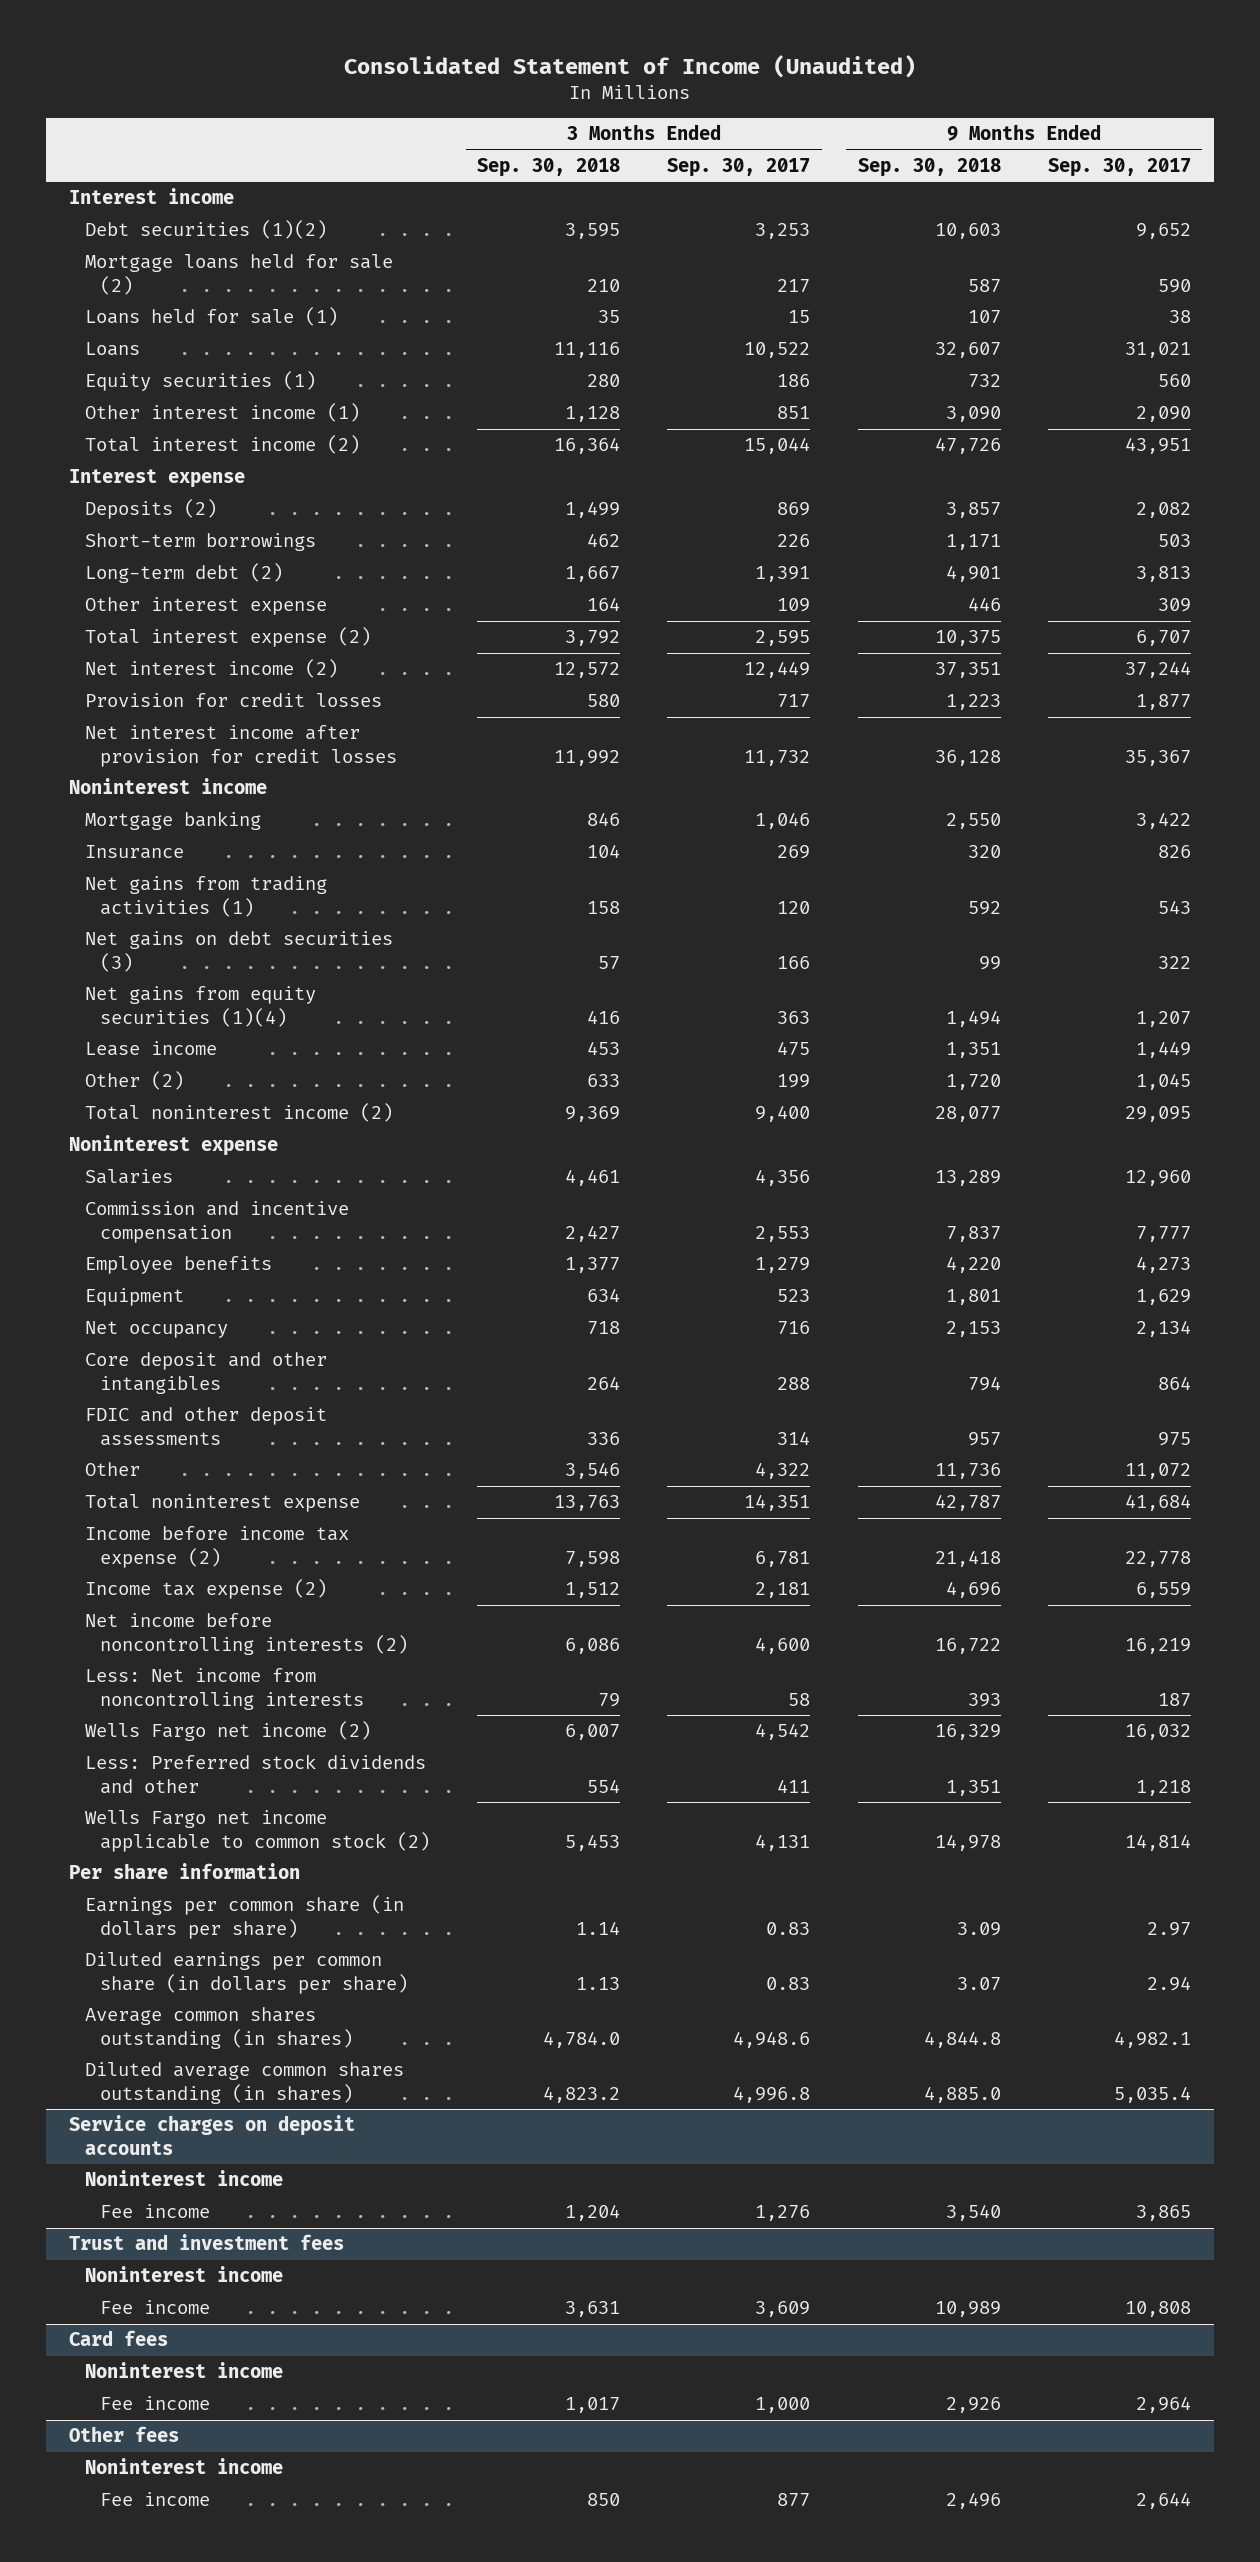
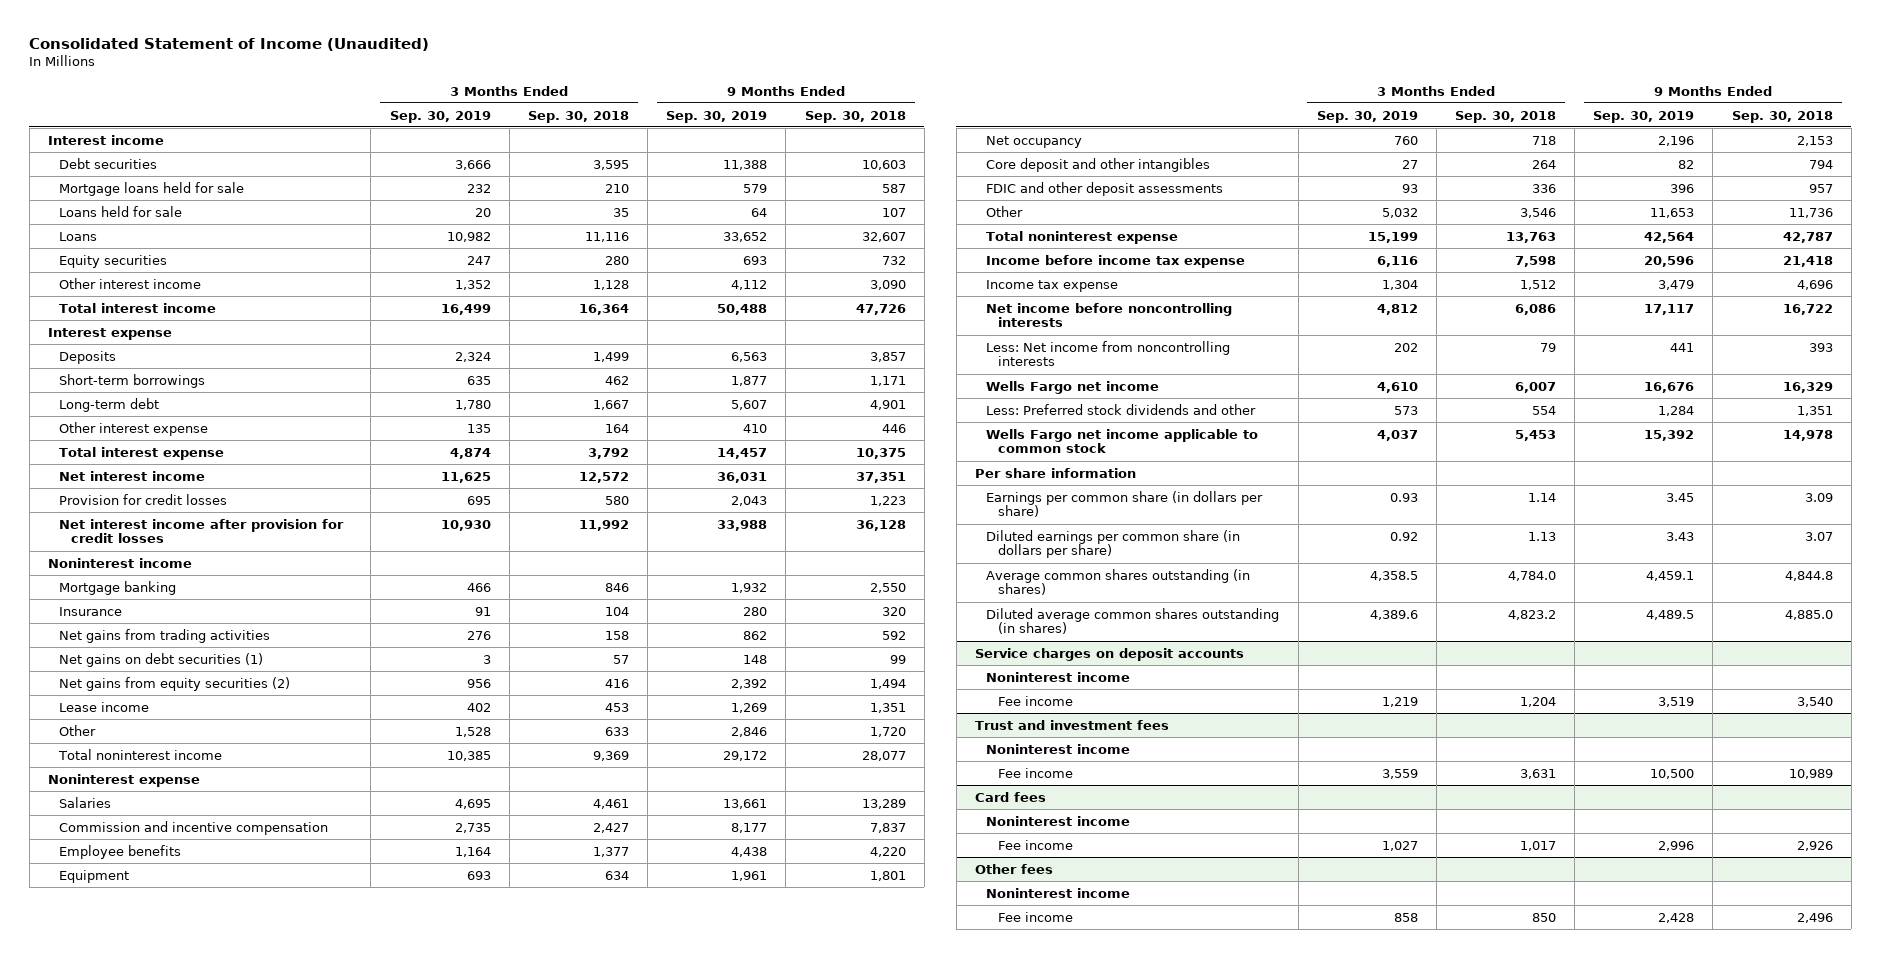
- | 3 Months Ended Sep. 30, 2018 | 3 Months Ended Sep. 30, 2017 | 9 Months Ended Sep. 30, 2018 | 9 Months Ended Sep. 30, 2017
+ | 3 Months Ended Sep. 30, 2019 | 3 Months Ended Sep. 30, 2018 | 9 Months Ended Sep. 30, 2019 | 9 Months Ended Sep. 30, 2018
- Debt securities (1)(2) | 3,595 | 3,253 | 10,603 | 9,652
- Mortgage loans held for sale (2) | 210 | 217 | 587 | 590
- Loans held for sale (1) | 35 | 15 | 107 | 38
+ Debt securities | 3,666 | 3,595 | 11,388 | 10,603
+ Mortgage loans held for sale | 232 | 210 | 579 | 587
+ Loans held for sale | 20 | 35 | 64 | 107
- Equity securities (1) | 280 | 186 | 732 | 560
- Other interest income (1) | 1,128 | 851 | 3,090 | 2,090
- Total interest income (2) | 16,364 | 15,044 | 47,726 | 43,951
+ Equity securities | 247 | 280 | 693 | 732
+ Other interest income | 1,352 | 1,128 | 4,112 | 3,090
+ Total interest income | 16,499 | 16,364 | 50,488 | 47,726
- Deposits (2) | 1,499 | 869 | 3,857 | 2,082
+ Deposits | 2,324 | 1,499 | 6,563 | 3,857
- Long-term debt (2) | 1,667 | 1,391 | 4,901 | 3,813
+ Long-term debt | 1,780 | 1,667 | 5,607 | 4,901
- Total interest expense (2) | 3,792 | 2,595 | 10,375 | 6,707
- Net interest income (2) | 12,572 | 12,449 | 37,351 | 37,244
+ Total interest expense | 4,874 | 3,792 | 14,457 | 10,375
+ Net interest income | 11,625 | 12,572 | 36,031 | 37,351
- Net gains from trading activities (1) | 158 | 120 | 592 | 543
- Net gains on debt securities (3) | 57 | 166 | 99 | 322
- Net gains from equity securities (1)(4) | 416 | 363 | 1,494 | 1,207
+ Net gains from trading activities | 276 | 158 | 862 | 592
+ Net gains on debt securities (1) | 3 | 57 | 148 | 99
+ Net gains from equity securities (2) | 956 | 416 | 2,392 | 1,494
- Other (2) | 633 | 199 | 1,720 | 1,045
- Total noninterest income (2) | 9,369 | 9,400 | 28,077 | 29,095
+ Other | 1,528 | 633 | 2,846 | 1,720
+ Total noninterest income | 10,385 | 9,369 | 29,172 | 28,077
- Income before income tax expense (2) | 7,598 | 6,781 | 21,418 | 22,778
- Income tax expense (2) | 1,512 | 2,181 | 4,696 | 6,559
- Net income before noncontrolling interests (2) | 6,086 | 4,600 | 16,722 | 16,219
+ Income before income tax expense | 6,116 | 7,598 | 20,596 | 21,418
+ Income tax expense | 1,304 | 1,512 | 3,479 | 4,696
+ Net income before noncontrolling interests | 4,812 | 6,086 | 17,117 | 16,722
- Wells Fargo net income (2) | 6,007 | 4,542 | 16,329 | 16,032
+ Wells Fargo net income | 4,610 | 6,007 | 16,676 | 16,329
- Wells Fargo net income applicable to common stock (2) | 5,453 | 4,131 | 14,978 | 14,814
+ Wells Fargo net income applicable to common stock | 4,037 | 5,453 | 15,392 | 14,978

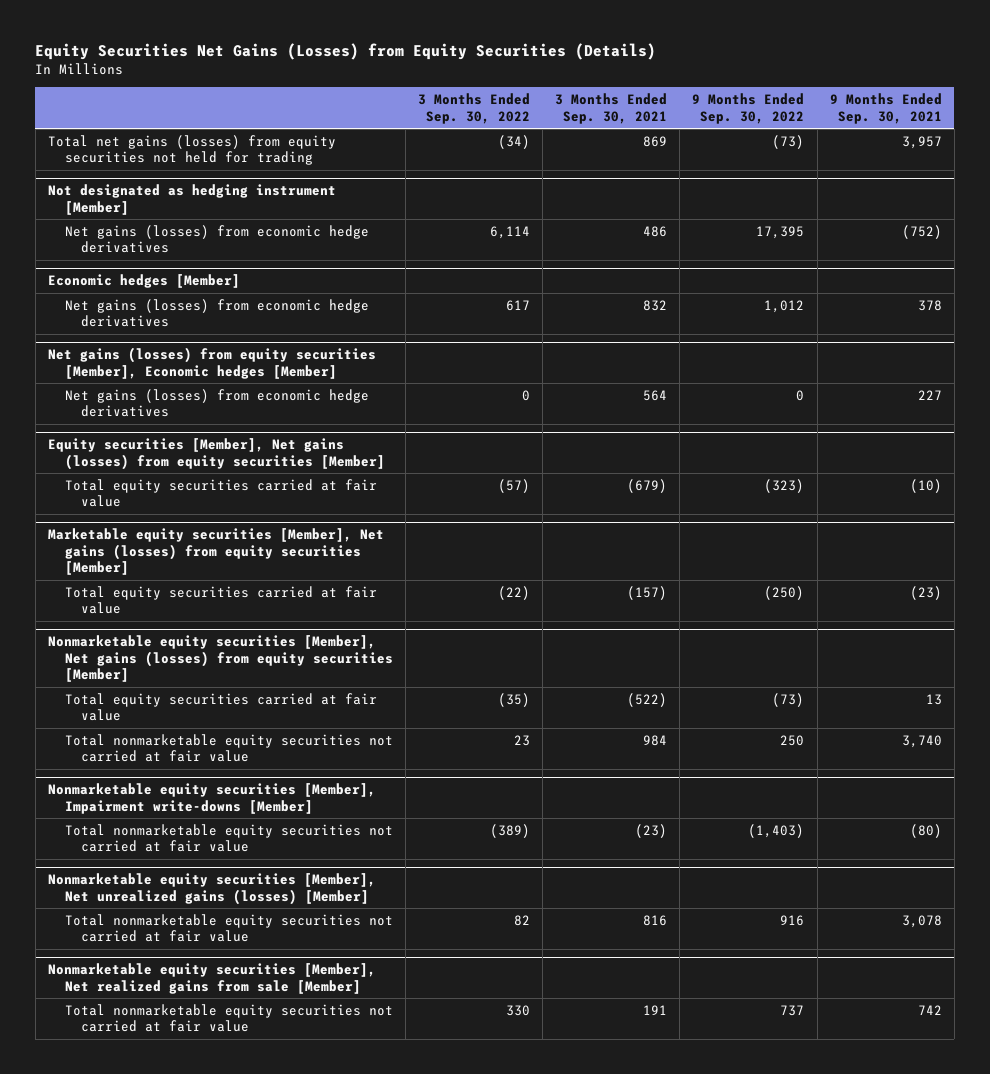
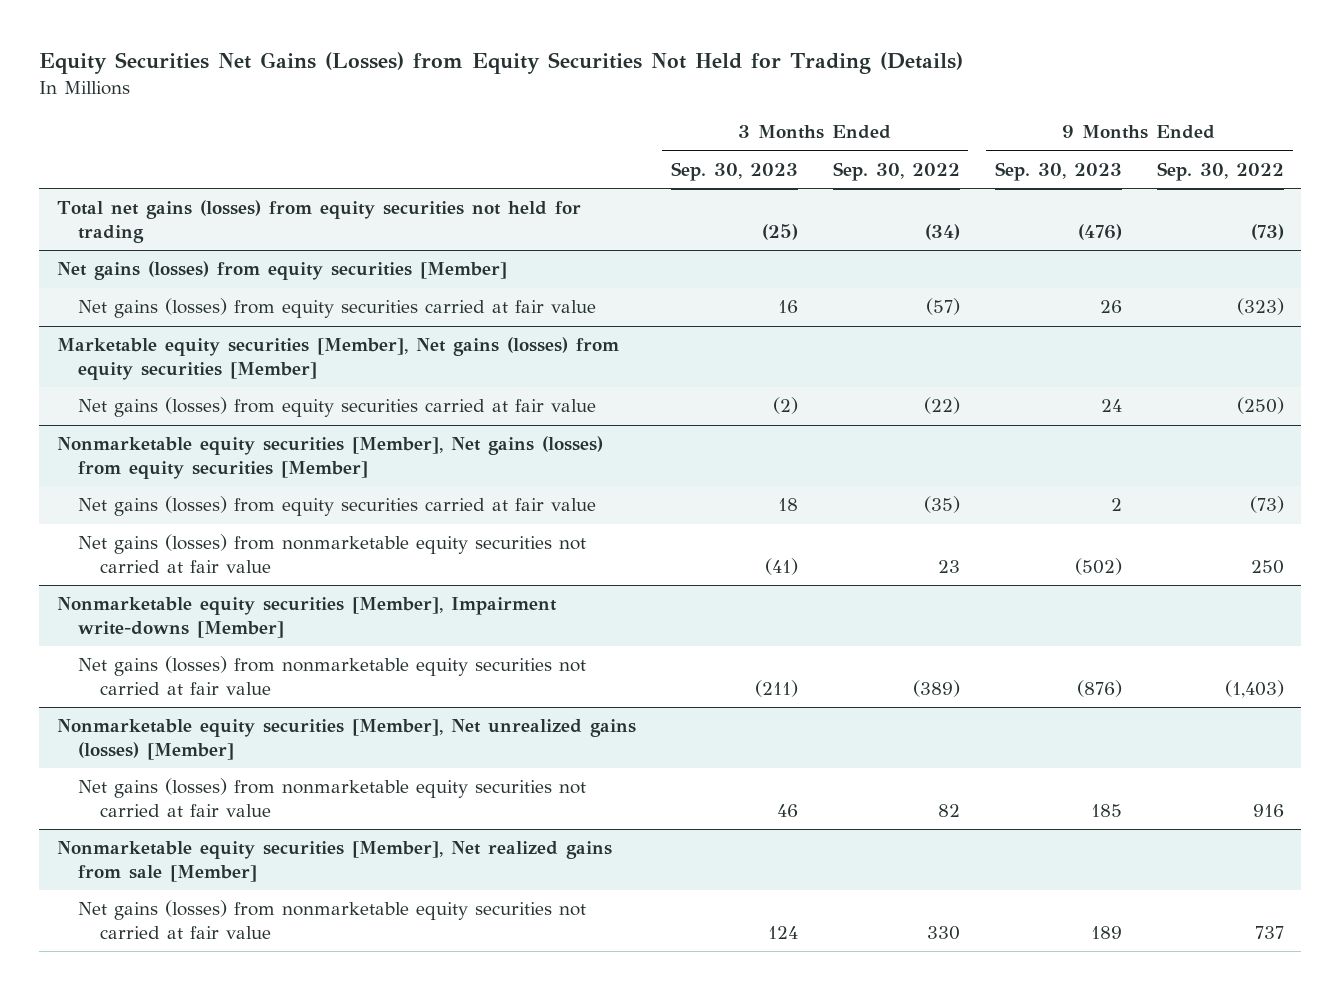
- Equity Securities Net Gains (Losses) from Equity Securities (Details)
+ Equity Securities Net Gains (Losses) from Equity Securities Not Held for Trading (Details)
- | 3 Months Ended Sep. 30, 2022 | 3 Months Ended Sep. 30, 2021 | 9 Months Ended Sep. 30, 2022 | 9 Months Ended Sep. 30, 2021
+ | 3 Months Ended Sep. 30, 2023 | 3 Months Ended Sep. 30, 2022 | 9 Months Ended Sep. 30, 2023 | 9 Months Ended Sep. 30, 2022
- Not designated as hedging instrument [Member]
- Net gains (losses) from economic hedge derivatives | 6,114 | 486 | 17,395 | (752)
- Economic hedges [Member]
- Net gains (losses) from economic hedge derivatives | 617 | 832 | 1,012 | 378
- Net gains (losses) from equity securities [Member], Economic hedges [Member]
- Net gains (losses) from economic hedge derivatives | 0 | 564 | 0 | 227
- Equity securities [Member], Net gains (losses) from equity securities [Member]
- Total equity securities carried at fair value | (57) | (679) | (323) | (10)
+ Net gains (losses) from equity securities [Member]
+ Net gains (losses) from equity securities carried at fair value | 16 | (57) | 26 | (323)
@ Marketable equity securities [Member], Net gains (losses) from equity securities [Member]
- Total equity securities carried at fair value | (22) | (157) | (250) | (23)
+ Net gains (losses) from equity securities carried at fair value | (2) | (22) | 24 | (250)
@ Nonmarketable equity securities [Member], Net gains (losses) from equity securities [Member]
- Total equity securities carried at fair value | (35) | (522) | (73) | 13
- Total nonmarketable equity securities not carried at fair value | 23 | 984 | 250 | 3,740
+ Net gains (losses) from equity securities carried at fair value | 18 | (35) | 2 | (73)
+ Net gains (losses) from nonmarketable equity securities not carried at fair value | (41) | 23 | (502) | 250
@ Nonmarketable equity securities [Member], Impairment write-downs [Member]
- Total nonmarketable equity securities not carried at fair value | (389) | (23) | (1,403) | (80)
+ Net gains (losses) from nonmarketable equity securities not carried at fair value | (211) | (389) | (876) | (1,403)
@ Nonmarketable equity securities [Member], Net unrealized gains (losses) [Member]
- Total nonmarketable equity securities not carried at fair value | 82 | 816 | 916 | 3,078
+ Net gains (losses) from nonmarketable equity securities not carried at fair value | 46 | 82 | 185 | 916
@ Nonmarketable equity securities [Member], Net realized gains from sale [Member]
- Total nonmarketable equity securities not carried at fair value | 330 | 191 | 737 | 742
+ Net gains (losses) from nonmarketable equity securities not carried at fair value | 124 | 330 | 189 | 737

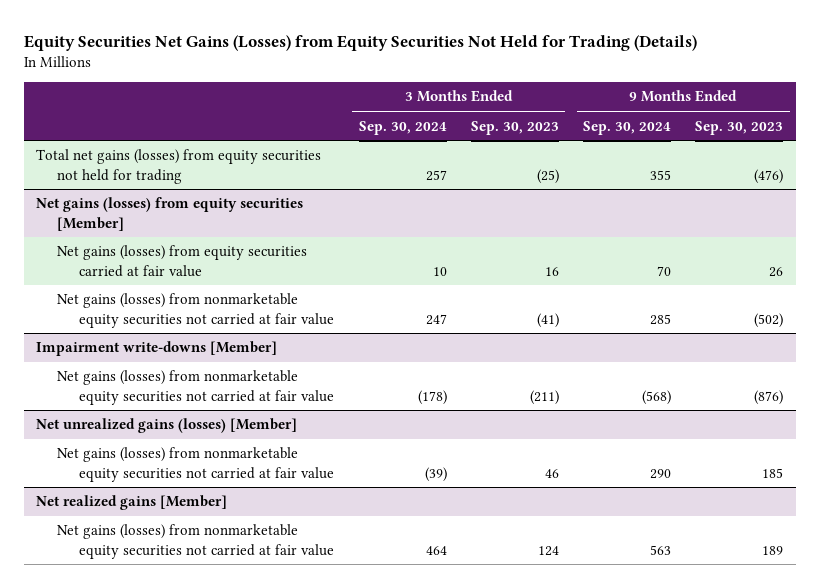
- | 3 Months Ended Sep. 30, 2023 | 3 Months Ended Sep. 30, 2022 | 9 Months Ended Sep. 30, 2023 | 9 Months Ended Sep. 30, 2022
+ | 3 Months Ended Sep. 30, 2024 | 3 Months Ended Sep. 30, 2023 | 9 Months Ended Sep. 30, 2024 | 9 Months Ended Sep. 30, 2023
- Marketable equity securities [Member], Net gains (losses) from equity securities [Member]
- Net gains (losses) from equity securities carried at fair value | (2) | (22) | 24 | (250)
- Nonmarketable equity securities [Member], Net gains (losses) from equity securities [Member]
- Net gains (losses) from equity securities carried at fair value | 18 | (35) | 2 | (73)
- Nonmarketable equity securities [Member], Impairment write-downs [Member]
+ Impairment write-downs [Member]
- Nonmarketable equity securities [Member], Net unrealized gains (losses) [Member]
+ Net unrealized gains (losses) [Member]
- Nonmarketable equity securities [Member], Net realized gains from sale [Member]
+ Net realized gains [Member]

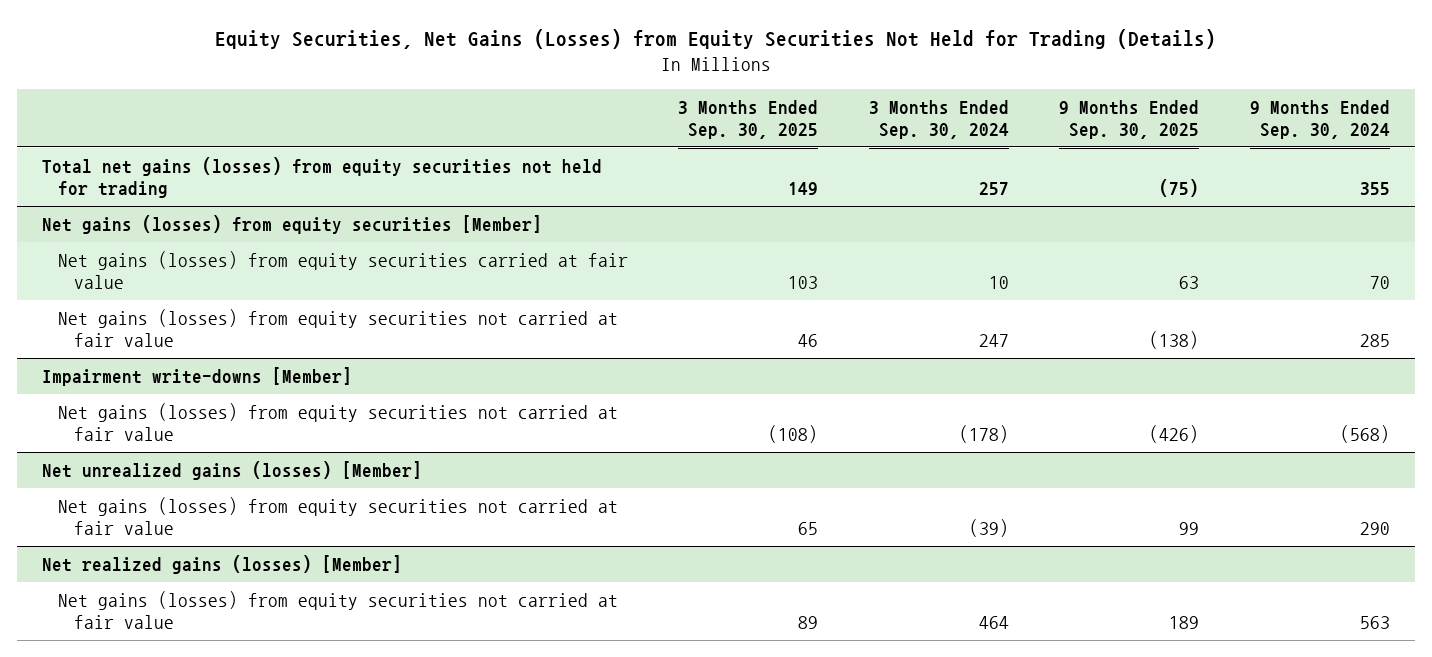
- Equity Securities Net Gains (Losses) from Equity Securities Not Held for Trading (Details)
+ Equity Securities, Net Gains (Losses) from Equity Securities Not Held for Trading (Details)
- | 3 Months Ended Sep. 30, 2024 | 3 Months Ended Sep. 30, 2023 | 9 Months Ended Sep. 30, 2024 | 9 Months Ended Sep. 30, 2023
+ | 3 Months Ended Sep. 30, 2025 | 3 Months Ended Sep. 30, 2024 | 9 Months Ended Sep. 30, 2025 | 9 Months Ended Sep. 30, 2024
@ Net gains (losses) from equity securities [Member]
- Net gains (losses) from nonmarketable equity securities not carried at fair value | 247 | (41) | 285 | (502)
+ Net gains (losses) from equity securities not carried at fair value | 46 | 247 | (138) | 285
@ Impairment write-downs [Member]
- Net gains (losses) from nonmarketable equity securities not carried at fair value | (178) | (211) | (568) | (876)
+ Net gains (losses) from equity securities not carried at fair value | (108) | (178) | (426) | (568)
@ Net unrealized gains (losses) [Member]
- Net gains (losses) from nonmarketable equity securities not carried at fair value | (39) | 46 | 290 | 185
- Net realized gains [Member]
- Net gains (losses) from nonmarketable equity securities not carried at fair value | 464 | 124 | 563 | 189
@ Net unrealized gains (losses) [Member]
+ Net gains (losses) from equity securities not carried at fair value | 65 | (39) | 99 | 290
+ Net realized gains (losses) [Member]
+ Net gains (losses) from equity securities not carried at fair value | 89 | 464 | 189 | 563

